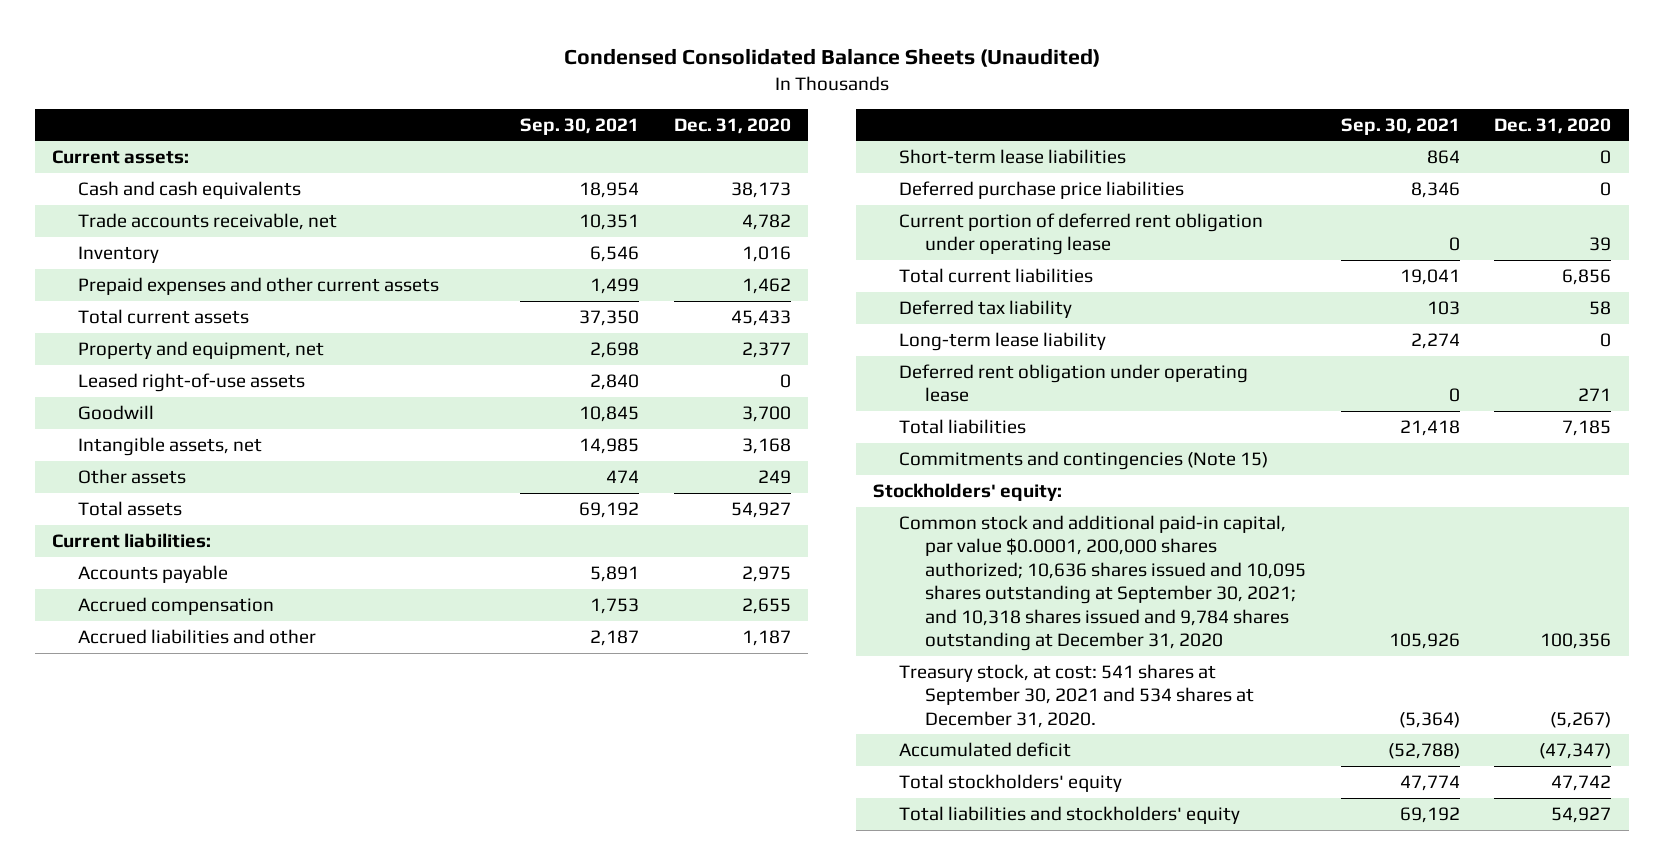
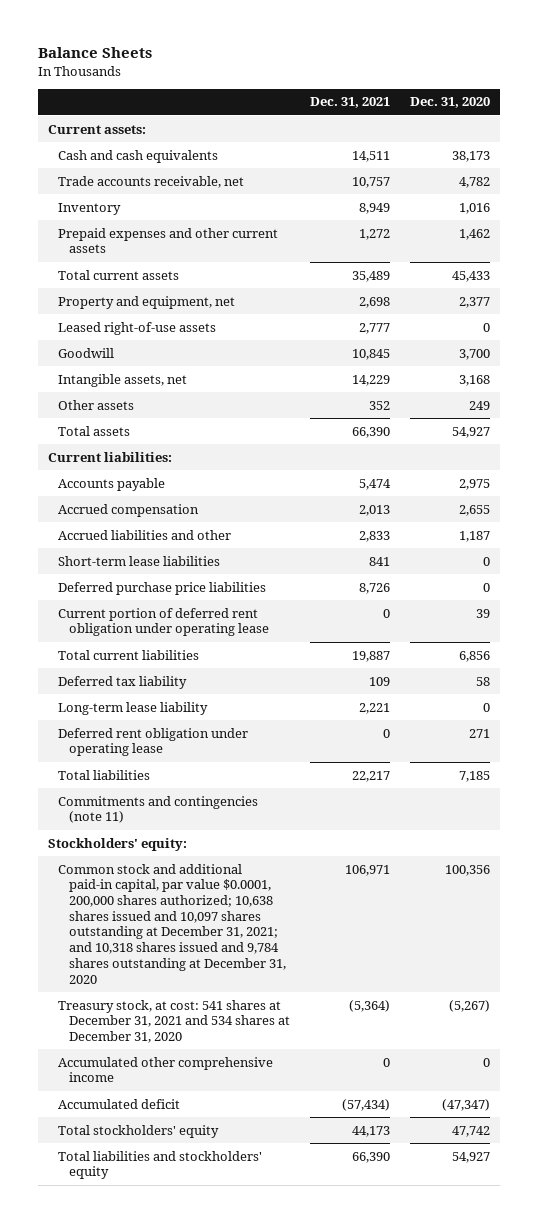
- Condensed Consolidated Balance Sheets (Unaudited)
+ Balance Sheets
- | Sep. 30, 2021 | Dec. 31, 2020
+ | Dec. 31, 2021 | Dec. 31, 2020
- Commitments and contingencies (Note 15)
+ Commitments and contingencies (note 11)
- Common stock and additional paid-in capital, par value $0.0001, 200,000 shares authorized; 10,636 shares issued and 10,095 shares outstanding at September 30, 2021; and 10,318 shares issued and 9,784 shares outstanding at December 31, 2020 | 105,926 | 100,356
- Treasury stock, at cost: 541 shares at September 30, 2021 and 534 shares at December 31, 2020. | (5,364) | (5,267)
+ Common stock and additional paid-in capital, par value $0.0001, 200,000 shares authorized; 10,638 shares issued and 10,097 shares outstanding at December 31, 2021; and 10,318 shares issued and 9,784 shares outstanding at December 31, 2020 | 106,971 | 100,356
+ Treasury stock, at cost: 541 shares at December 31, 2021 and 534 shares at December 31, 2020 | (5,364) | (5,267)
+ Accumulated other comprehensive income | 0 | 0

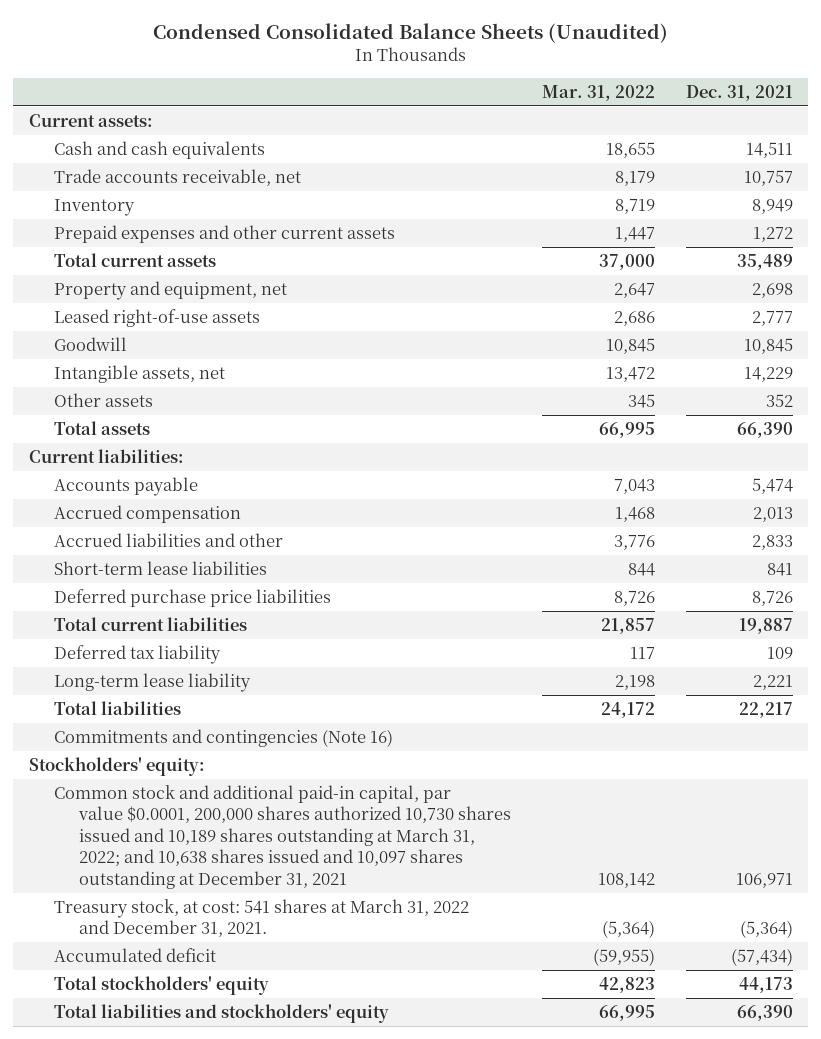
- Balance Sheets
+ Condensed Consolidated Balance Sheets (Unaudited)
- | Dec. 31, 2021 | Dec. 31, 2020
+ | Mar. 31, 2022 | Dec. 31, 2021
- Current portion of deferred rent obligation under operating lease | 0 | 39
- Deferred rent obligation under operating lease | 0 | 271
- Commitments and contingencies (note 11)
+ Commitments and contingencies (Note 16)
- Common stock and additional paid-in capital, par value $0.0001, 200,000 shares authorized; 10,638 shares issued and 10,097 shares outstanding at December 31, 2021; and 10,318 shares issued and 9,784 shares outstanding at December 31, 2020 | 106,971 | 100,356
- Treasury stock, at cost: 541 shares at December 31, 2021 and 534 shares at December 31, 2020 | (5,364) | (5,267)
- Accumulated other comprehensive income | 0 | 0
+ Common stock and additional paid-in capital, par value $0.0001, 200,000 shares authorized 10,730 shares issued and 10,189 shares outstanding at March 31, 2022; and 10,638 shares issued and 10,097 shares outstanding at December 31, 2021 | 108,142 | 106,971
+ Treasury stock, at cost: 541 shares at March 31, 2022 and December 31, 2021. | (5,364) | (5,364)

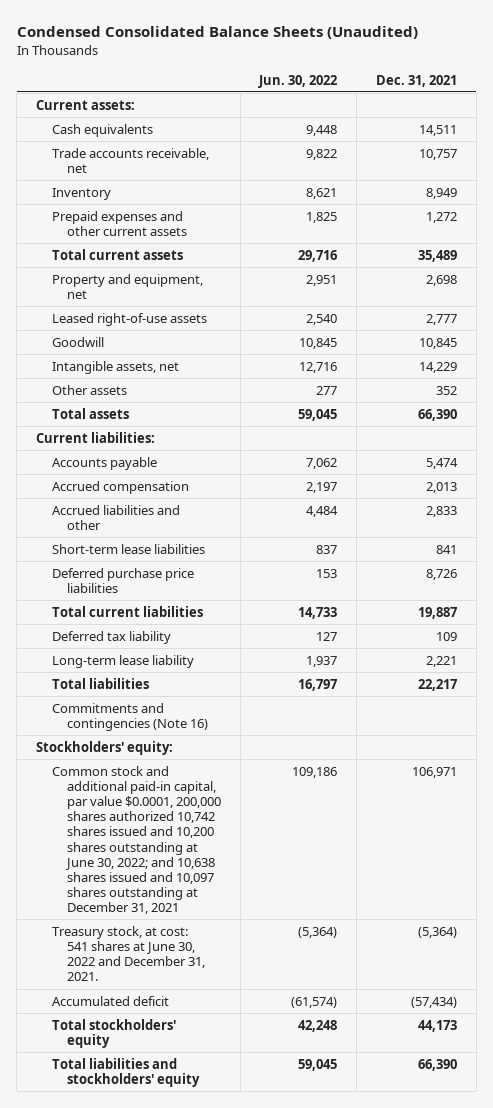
- | Mar. 31, 2022 | Dec. 31, 2021
+ | Jun. 30, 2022 | Dec. 31, 2021
- Cash and cash equivalents | 18,655 | 14,511
+ Cash equivalents | 9,448 | 14,511
- Common stock and additional paid-in capital, par value $0.0001, 200,000 shares authorized 10,730 shares issued and 10,189 shares outstanding at March 31, 2022; and 10,638 shares issued and 10,097 shares outstanding at December 31, 2021 | 108,142 | 106,971
- Treasury stock, at cost: 541 shares at March 31, 2022 and December 31, 2021. | (5,364) | (5,364)
+ Common stock and additional paid-in capital, par value $0.0001, 200,000 shares authorized 10,742 shares issued and 10,200 shares outstanding at June 30, 2022; and 10,638 shares issued and 10,097 shares outstanding at December 31, 2021 | 109,186 | 106,971
+ Treasury stock, at cost: 541 shares at June 30, 2022 and December 31, 2021. | (5,364) | (5,364)

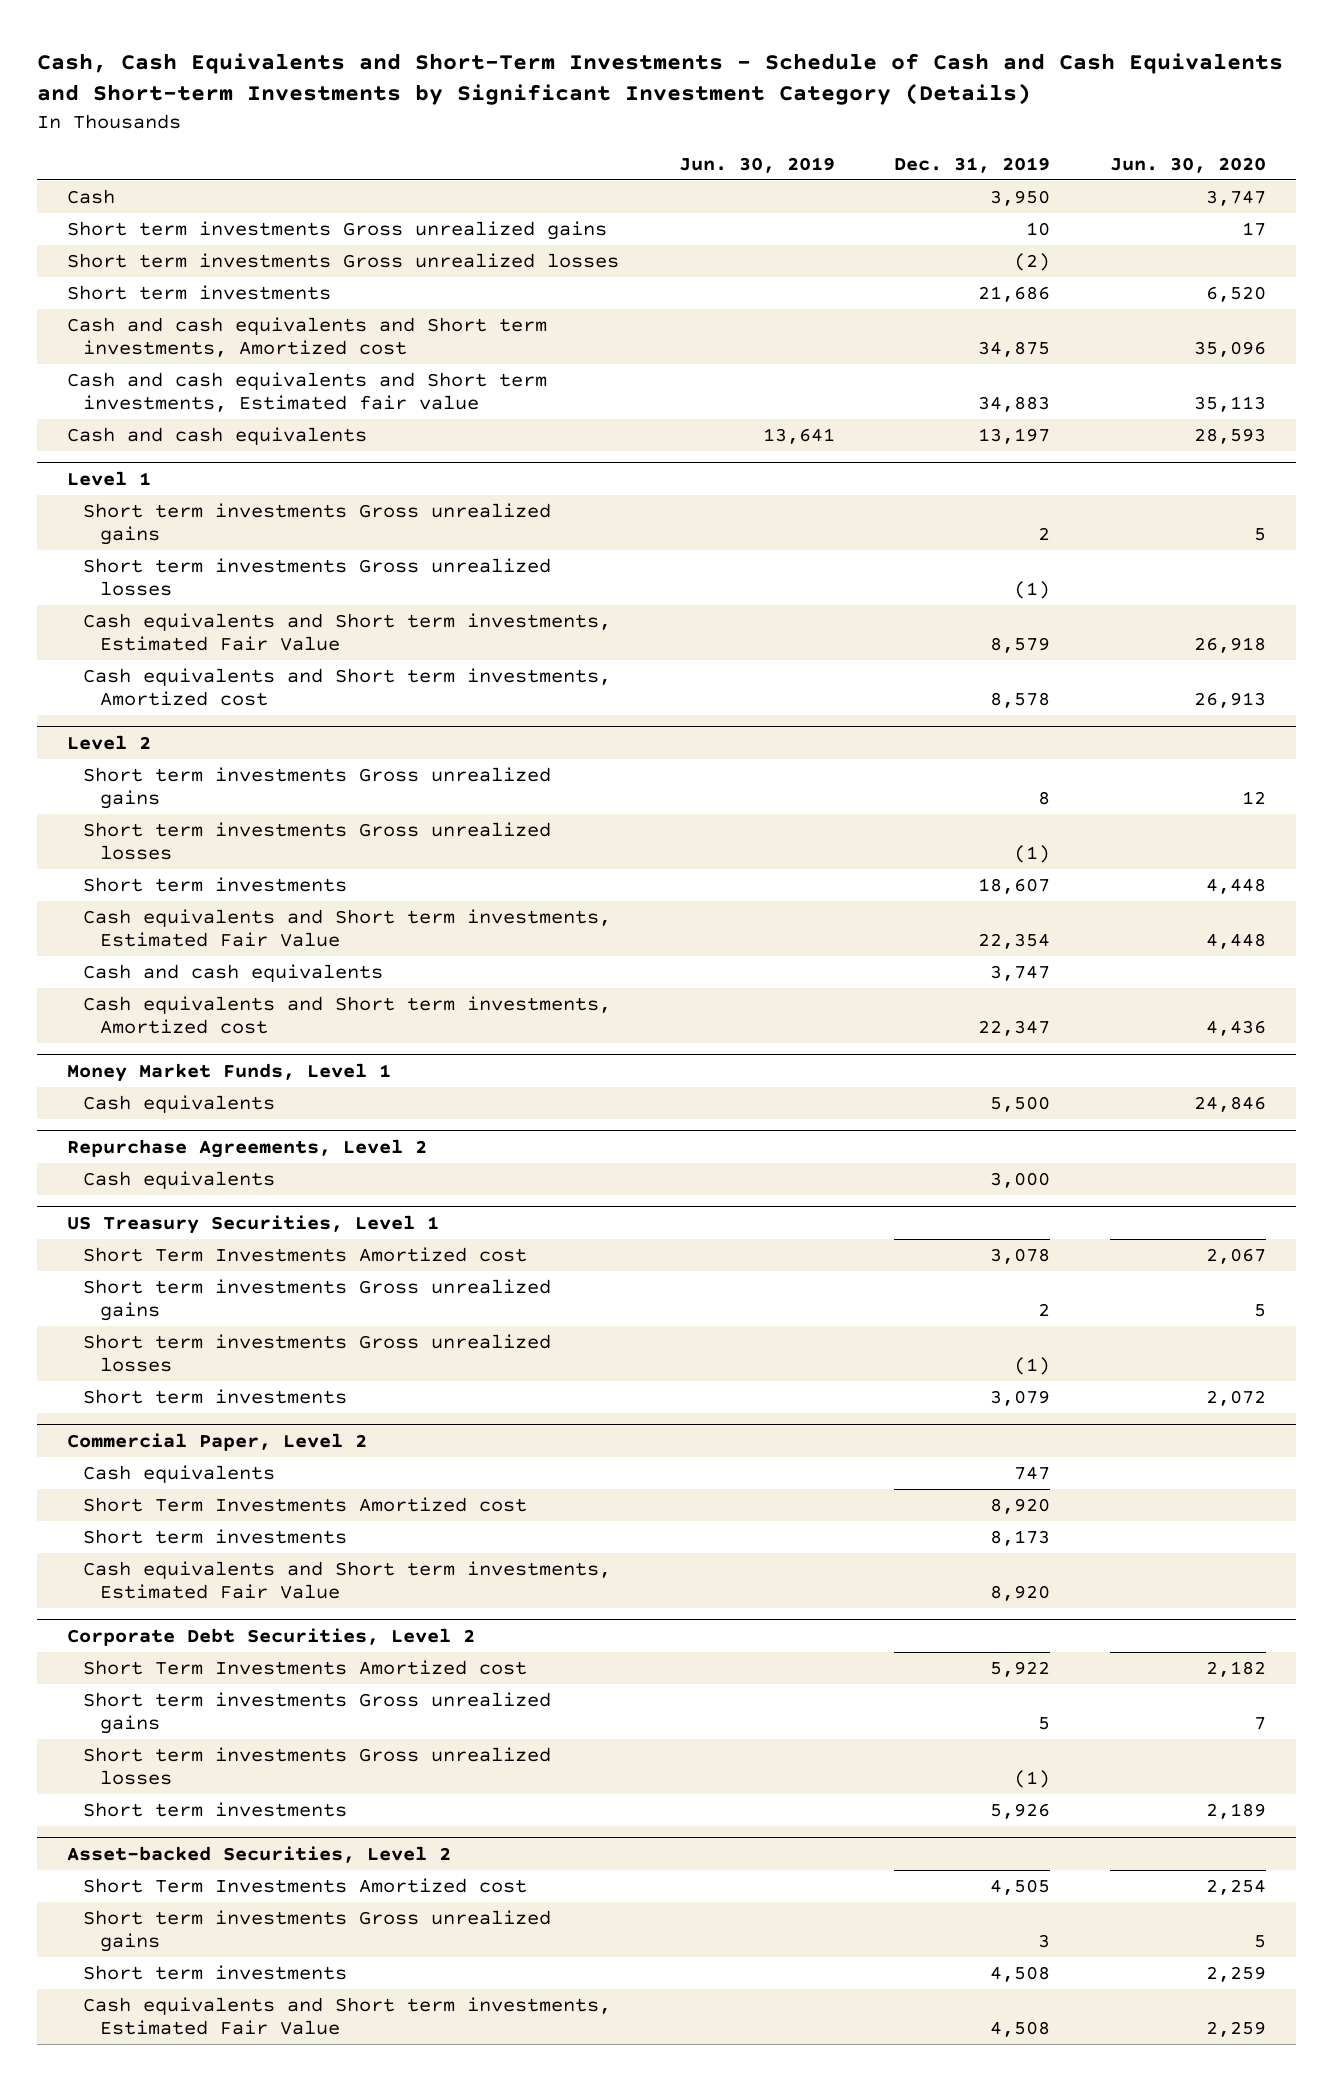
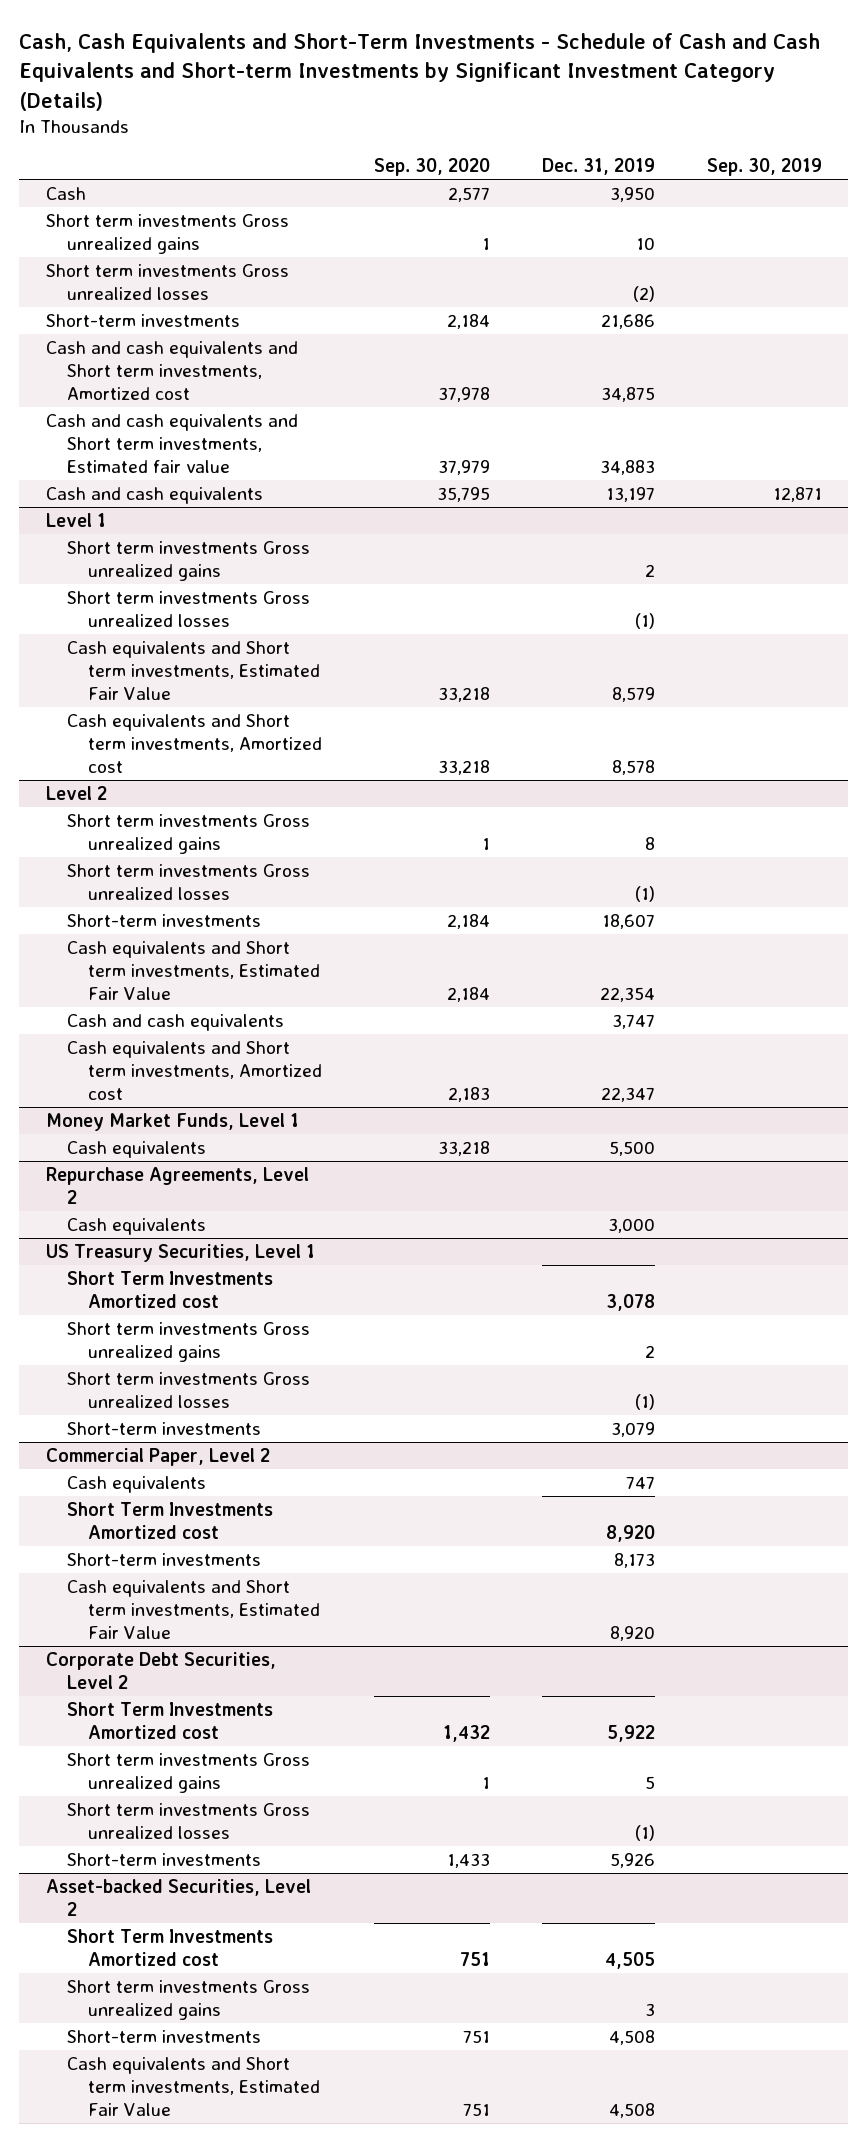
- | Jun. 30, 2019 | Dec. 31, 2019 | Jun. 30, 2020
+ | Sep. 30, 2020 | Dec. 31, 2019 | Sep. 30, 2019
- Short term investments | | 21,686 | 6,520
+ Short-term investments | 2,184 | 21,686 |
@ Level 2
- Short term investments | | 18,607 | 4,448
+ Short-term investments | 2,184 | 18,607 |
@ US Treasury Securities, Level 1
- Short term investments | | 3,079 | 2,072
+ Short-term investments | | 3,079 |
@ Commercial Paper, Level 2
- Short term investments | | 8,173 |
+ Short-term investments | | 8,173 |
@ Corporate Debt Securities, Level 2
- Short term investments | | 5,926 | 2,189
+ Short-term investments | 1,433 | 5,926 |
@ Asset-backed Securities, Level 2
- Short term investments | | 4,508 | 2,259
+ Short-term investments | 751 | 4,508 |

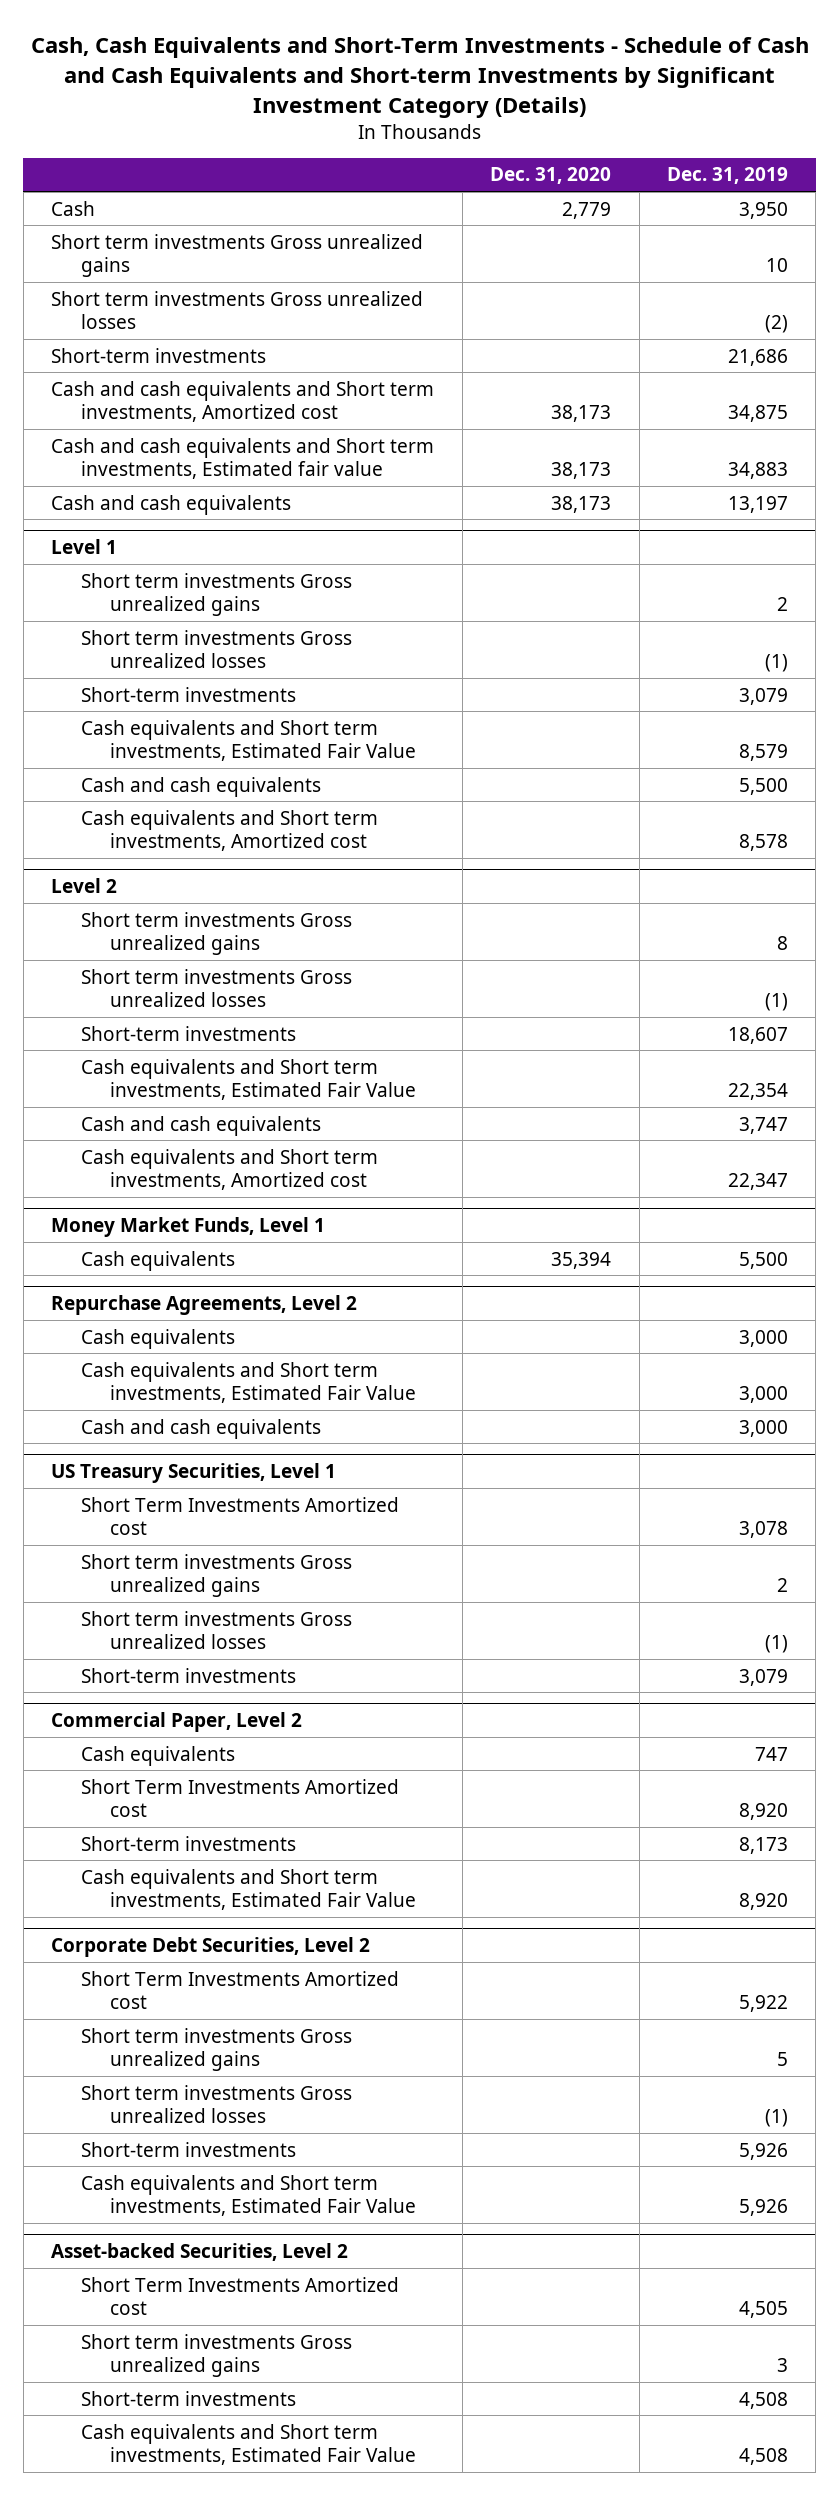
- | Sep. 30, 2020 | Dec. 31, 2019 | Sep. 30, 2019
+ | Dec. 31, 2020 | Dec. 31, 2019
@ Level 1
+ Short-term investments | | 3,079
+ Cash and cash equivalents | | 5,500
@ Repurchase Agreements, Level 2
+ Cash equivalents and Short term investments, Estimated Fair Value | | 3,000
+ Cash and cash equivalents | | 3,000
@ Corporate Debt Securities, Level 2
+ Cash equivalents and Short term investments, Estimated Fair Value | | 5,926

